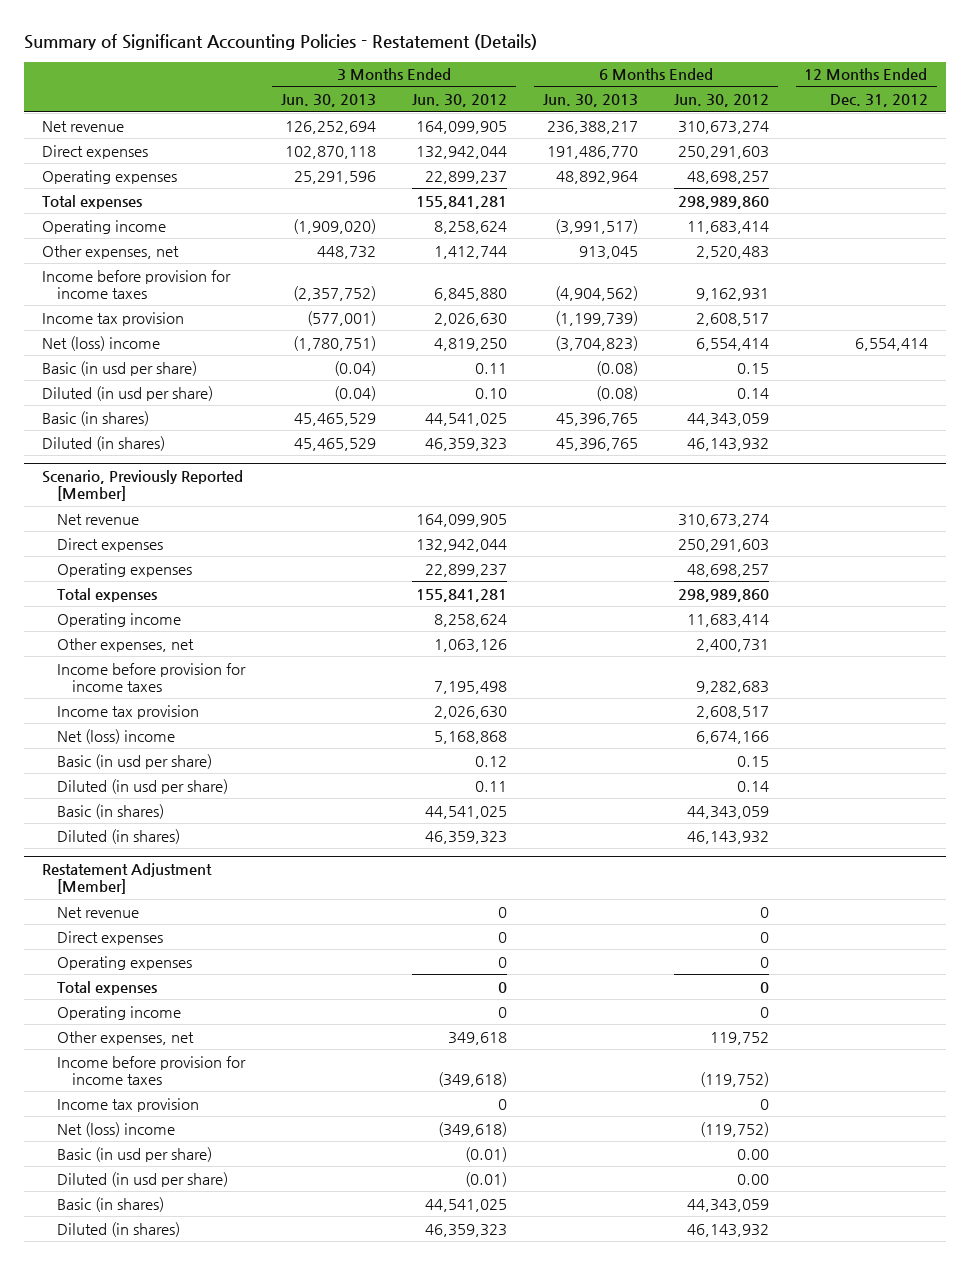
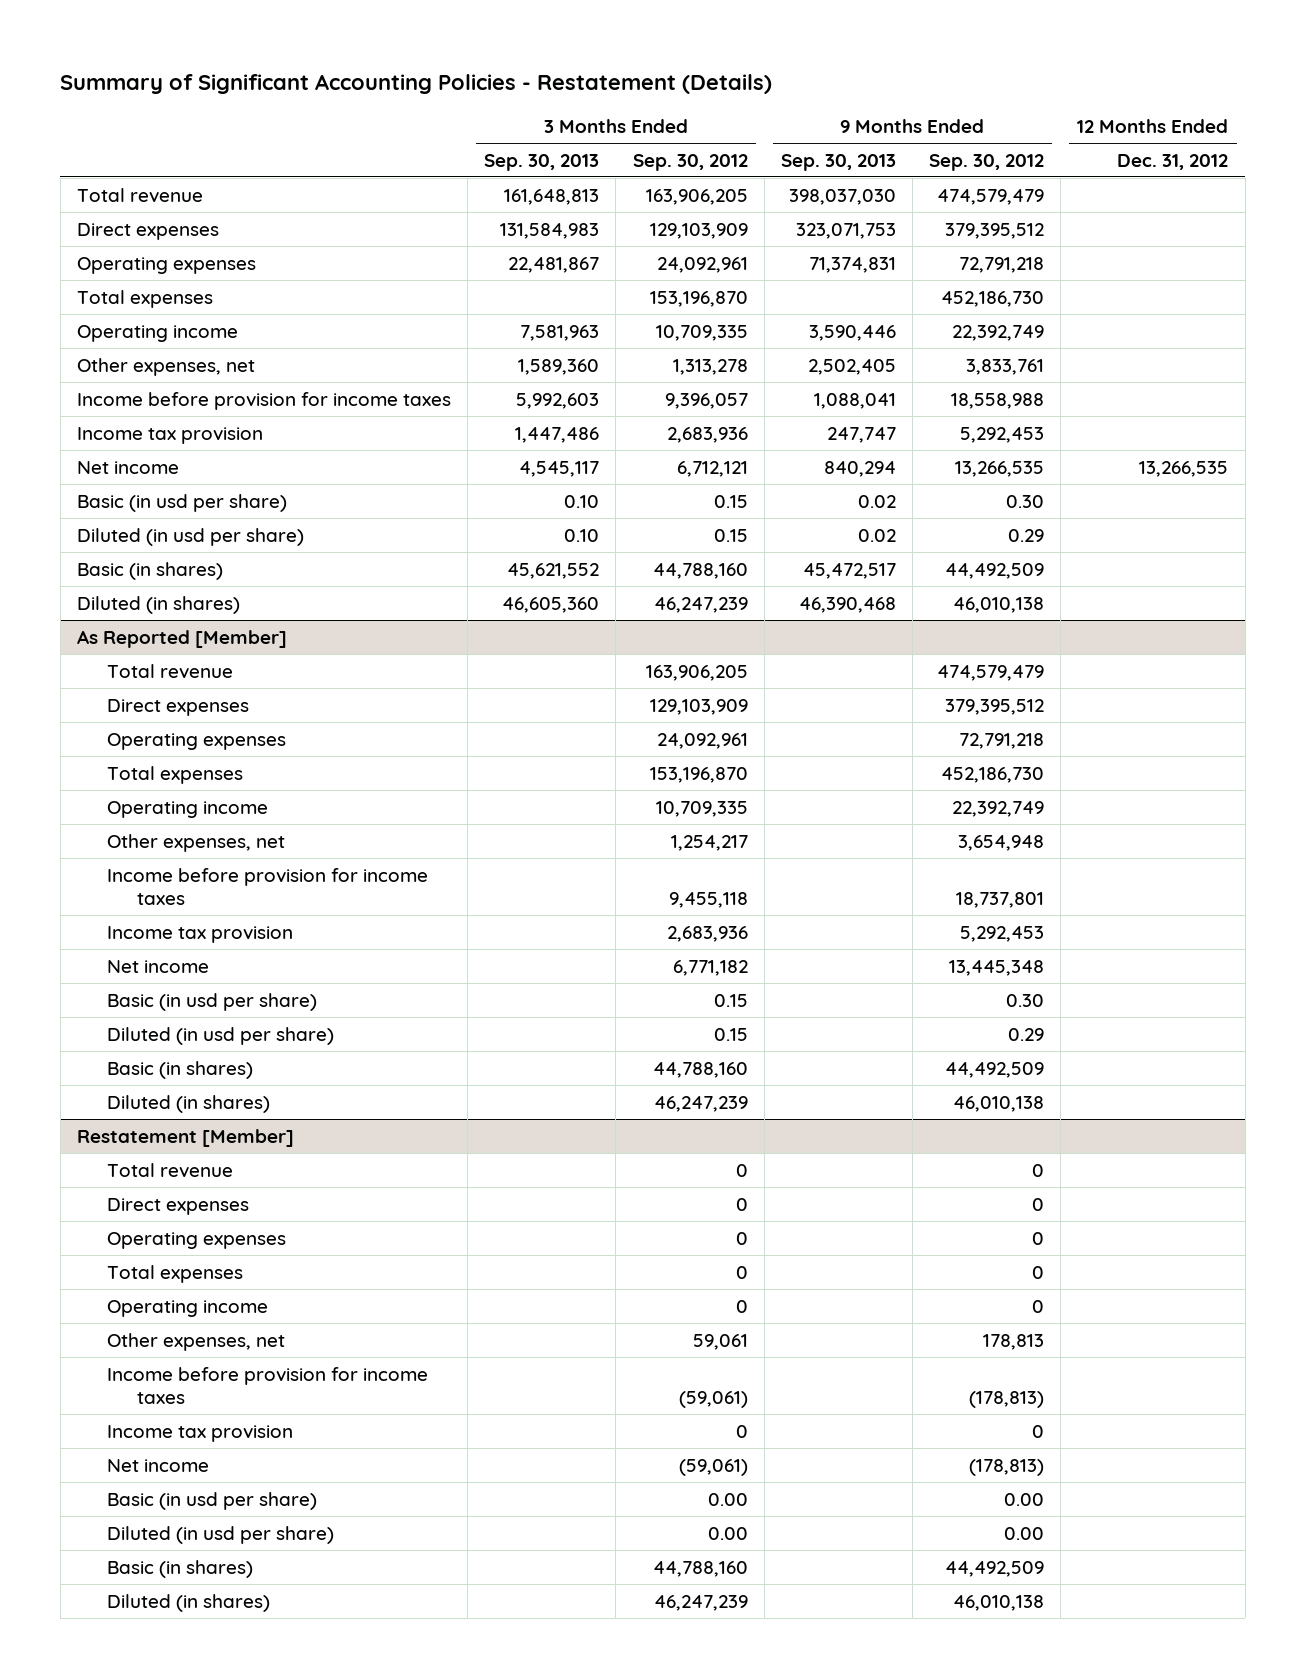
- | 3 Months Ended Jun. 30, 2013 | 3 Months Ended Jun. 30, 2012 | 6 Months Ended Jun. 30, 2013 | 6 Months Ended Jun. 30, 2012 | 12 Months Ended Dec. 31, 2012
+ | 3 Months Ended Sep. 30, 2013 | 3 Months Ended Sep. 30, 2012 | 9 Months Ended Sep. 30, 2013 | 9 Months Ended Sep. 30, 2012 | 12 Months Ended Dec. 31, 2012
- Net revenue | 126,252,694 | 164,099,905 | 236,388,217 | 310,673,274 |
+ Total revenue | 161,648,813 | 163,906,205 | 398,037,030 | 474,579,479 |
- Net (loss) income | (1,780,751) | 4,819,250 | (3,704,823) | 6,554,414 | 6,554,414
+ Net income | 4,545,117 | 6,712,121 | 840,294 | 13,266,535 | 13,266,535
- Scenario, Previously Reported [Member]
- Net revenue | | 164,099,905 | | 310,673,274 |
- Direct expenses | | 132,942,044 | | 250,291,603 |
- Operating expenses | | 22,899,237 | | 48,698,257 |
- Total expenses | | 155,841,281 | | 298,989,860 |
- Operating income | | 8,258,624 | | 11,683,414 |
- Other expenses, net | | 1,063,126 | | 2,400,731 |
- Income before provision for income taxes | | 7,195,498 | | 9,282,683 |
- Income tax provision | | 2,026,630 | | 2,608,517 |
- Net (loss) income | | 5,168,868 | | 6,674,166 |
- Basic (in usd per share) | | 0.12 | | 0.15 |
- Diluted (in usd per share) | | 0.11 | | 0.14 |
- Basic (in shares) | | 44,541,025 | | 44,343,059 |
- Diluted (in shares) | | 46,359,323 | | 46,143,932 |
- Restatement Adjustment [Member]
- Net revenue | | 0 | | 0 |
+ As Reported [Member]
+ Total revenue | | 163,906,205 | | 474,579,479 |
+ Direct expenses | | 129,103,909 | | 379,395,512 |
+ Operating expenses | | 24,092,961 | | 72,791,218 |
+ Total expenses | | 153,196,870 | | 452,186,730 |
+ Operating income | | 10,709,335 | | 22,392,749 |
+ Other expenses, net | | 1,254,217 | | 3,654,948 |
+ Income before provision for income taxes | | 9,455,118 | | 18,737,801 |
+ Income tax provision | | 2,683,936 | | 5,292,453 |
+ Net income | | 6,771,182 | | 13,445,348 |
+ Basic (in usd per share) | | 0.15 | | 0.30 |
+ Diluted (in usd per share) | | 0.15 | | 0.29 |
+ Basic (in shares) | | 44,788,160 | | 44,492,509 |
+ Diluted (in shares) | | 46,247,239 | | 46,010,138 |
+ Restatement [Member]
+ Total revenue | | 0 | | 0 |
- Net (loss) income | | (349,618) | | (119,752) |
+ Net income | | (59,061) | | (178,813) |

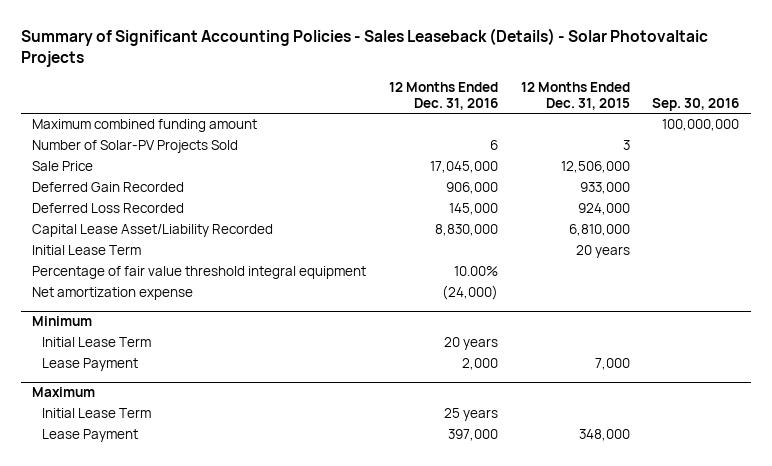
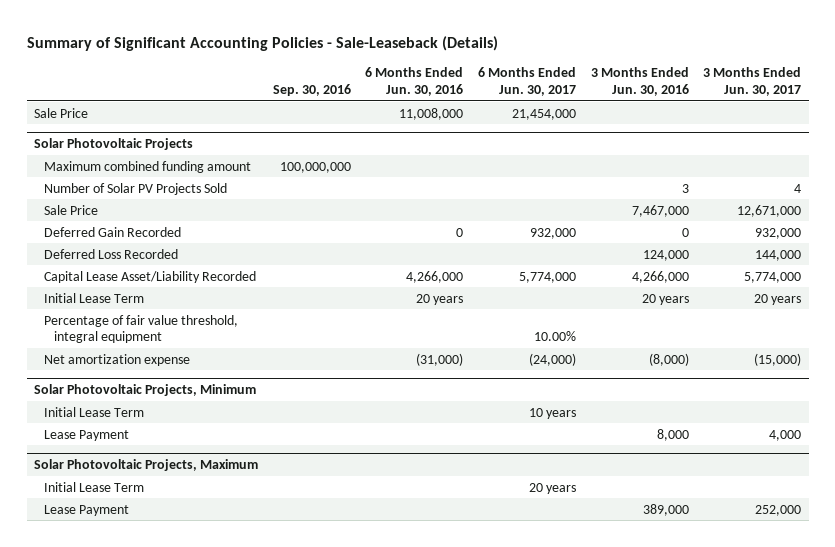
- Summary of Significant Accounting Policies - Sales Leaseback (Details) - Solar Photovaltaic Projects
+ Summary of Significant Accounting Policies - Sale-Leaseback (Details)
- | 12 Months Ended Dec. 31, 2016 | 12 Months Ended Dec. 31, 2015 | Sep. 30, 2016
+ | Sep. 30, 2016 | 6 Months Ended Jun. 30, 2016 | 6 Months Ended Jun. 30, 2017 | 3 Months Ended Jun. 30, 2016 | 3 Months Ended Jun. 30, 2017
- Maximum combined funding amount | | | 100,000,000
- Number of Solar-PV Projects Sold | 6 | 3 |
- Deferred Gain Recorded | 906,000 | 933,000 |
- Deferred Loss Recorded | 145,000 | 924,000 |
- Capital Lease Asset/Liability Recorded | 8,830,000 | 6,810,000 |
- Initial Lease Term | | 20 years |
- Percentage of fair value threshold integral equipment | 10.00% | |
- Net amortization expense | (24,000) | |
- Minimum
+ Solar Photovoltaic Projects
+ Maximum combined funding amount | 100,000,000 | | | |
+ Number of Solar PV Projects Sold | | | | 3 | 4
+ Sale Price | | | | 7,467,000 | 12,671,000
+ Deferred Gain Recorded | | 0 | 932,000 | 0 | 932,000
+ Deferred Loss Recorded | | | | 124,000 | 144,000
+ Capital Lease Asset/Liability Recorded | | 4,266,000 | 5,774,000 | 4,266,000 | 5,774,000
+ Initial Lease Term | | 20 years | | 20 years | 20 years
+ Percentage of fair value threshold, integral equipment | | | 10.00% | |
+ Net amortization expense | | (31,000) | (24,000) | (8,000) | (15,000)
+ Solar Photovoltaic Projects, Minimum
- Maximum
+ Solar Photovoltaic Projects, Maximum

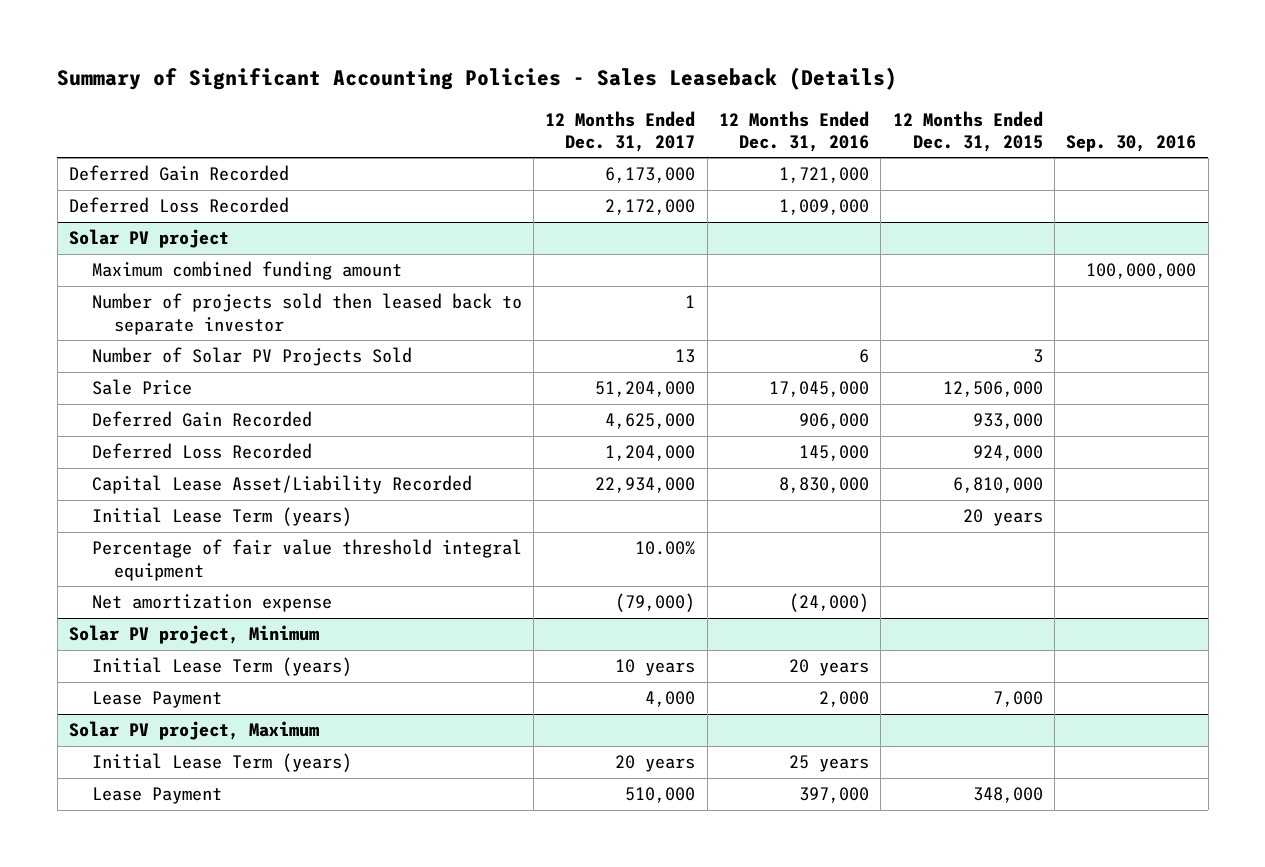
- Summary of Significant Accounting Policies - Sale-Leaseback (Details)
+ Summary of Significant Accounting Policies - Sales Leaseback (Details)
- | Sep. 30, 2016 | 6 Months Ended Jun. 30, 2016 | 6 Months Ended Jun. 30, 2017 | 3 Months Ended Jun. 30, 2016 | 3 Months Ended Jun. 30, 2017
+ | 12 Months Ended Dec. 31, 2017 | 12 Months Ended Dec. 31, 2016 | 12 Months Ended Dec. 31, 2015 | Sep. 30, 2016
- Sale Price | | 11,008,000 | 21,454,000 | |
- Solar Photovoltaic Projects
+ Deferred Gain Recorded | 6,173,000 | 1,721,000 | |
+ Deferred Loss Recorded | 2,172,000 | 1,009,000 | |
+ Solar PV project
+ Number of projects sold then leased back to separate investor | 1 | | |
- Initial Lease Term | | 20 years | | 20 years | 20 years
- Percentage of fair value threshold, integral equipment | | | 10.00% | |
+ Initial Lease Term (years) | | | 20 years |
+ Percentage of fair value threshold integral equipment | 10.00% | | |
- Solar Photovoltaic Projects, Minimum
- Initial Lease Term | | | 10 years | |
+ Solar PV project, Minimum
+ Initial Lease Term (years) | 10 years | 20 years | |
- Solar Photovoltaic Projects, Maximum
- Initial Lease Term | | | 20 years | |
+ Solar PV project, Maximum
+ Initial Lease Term (years) | 20 years | 25 years | |

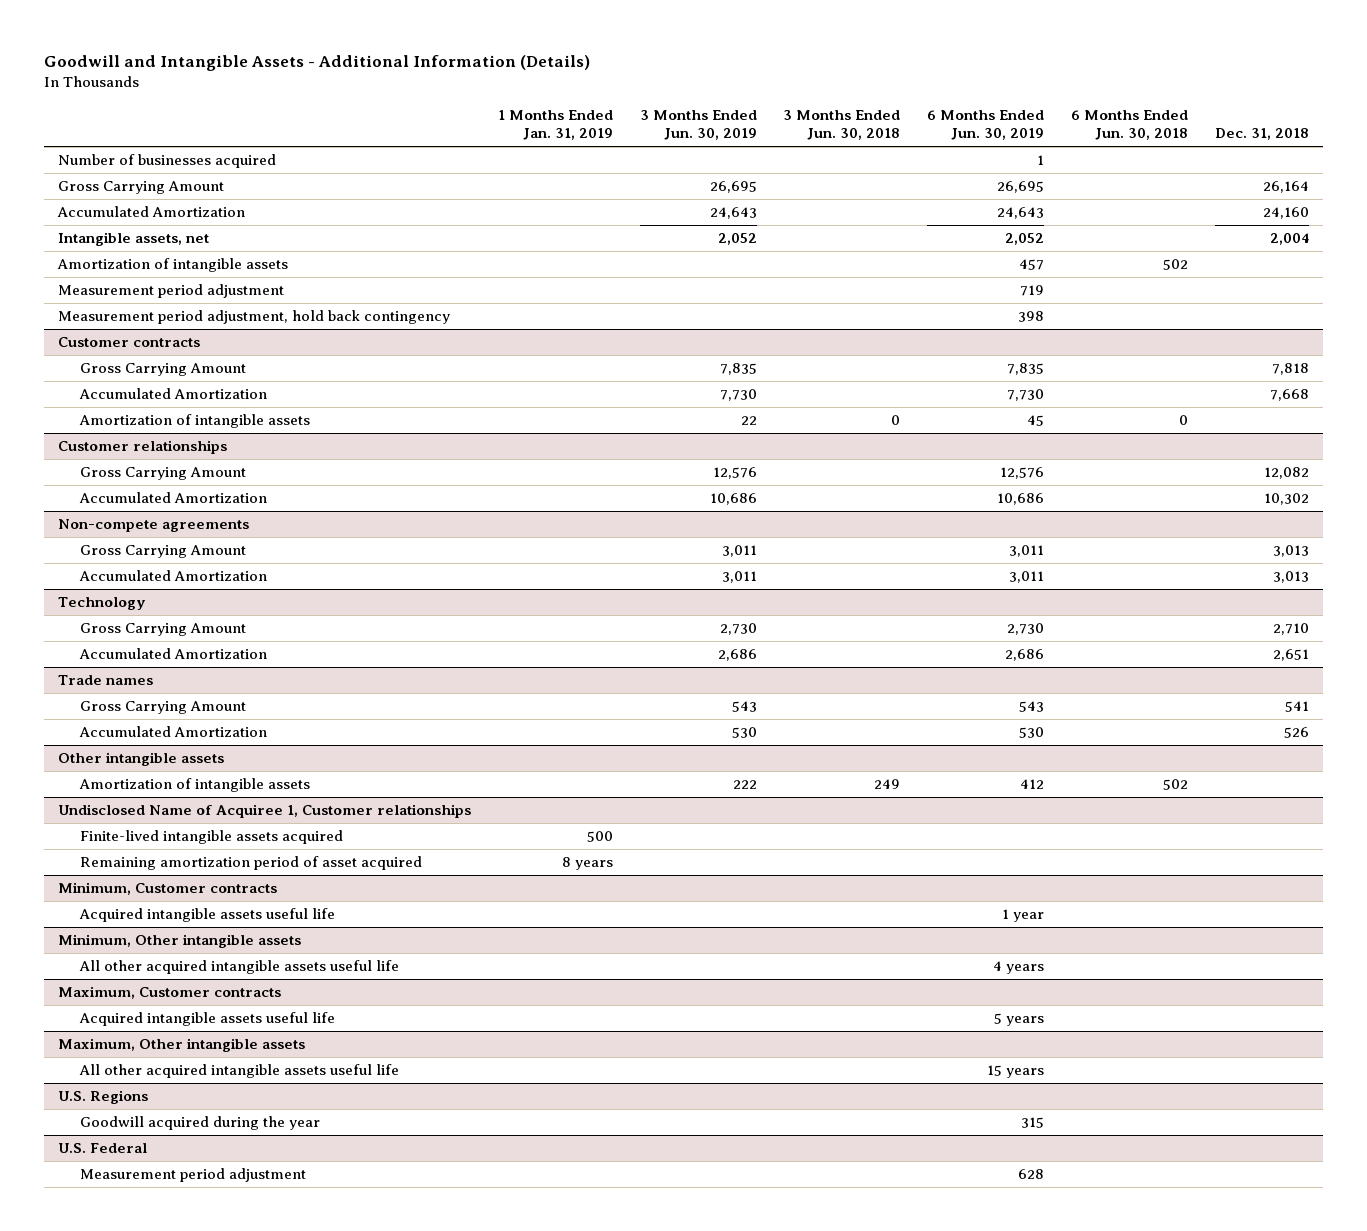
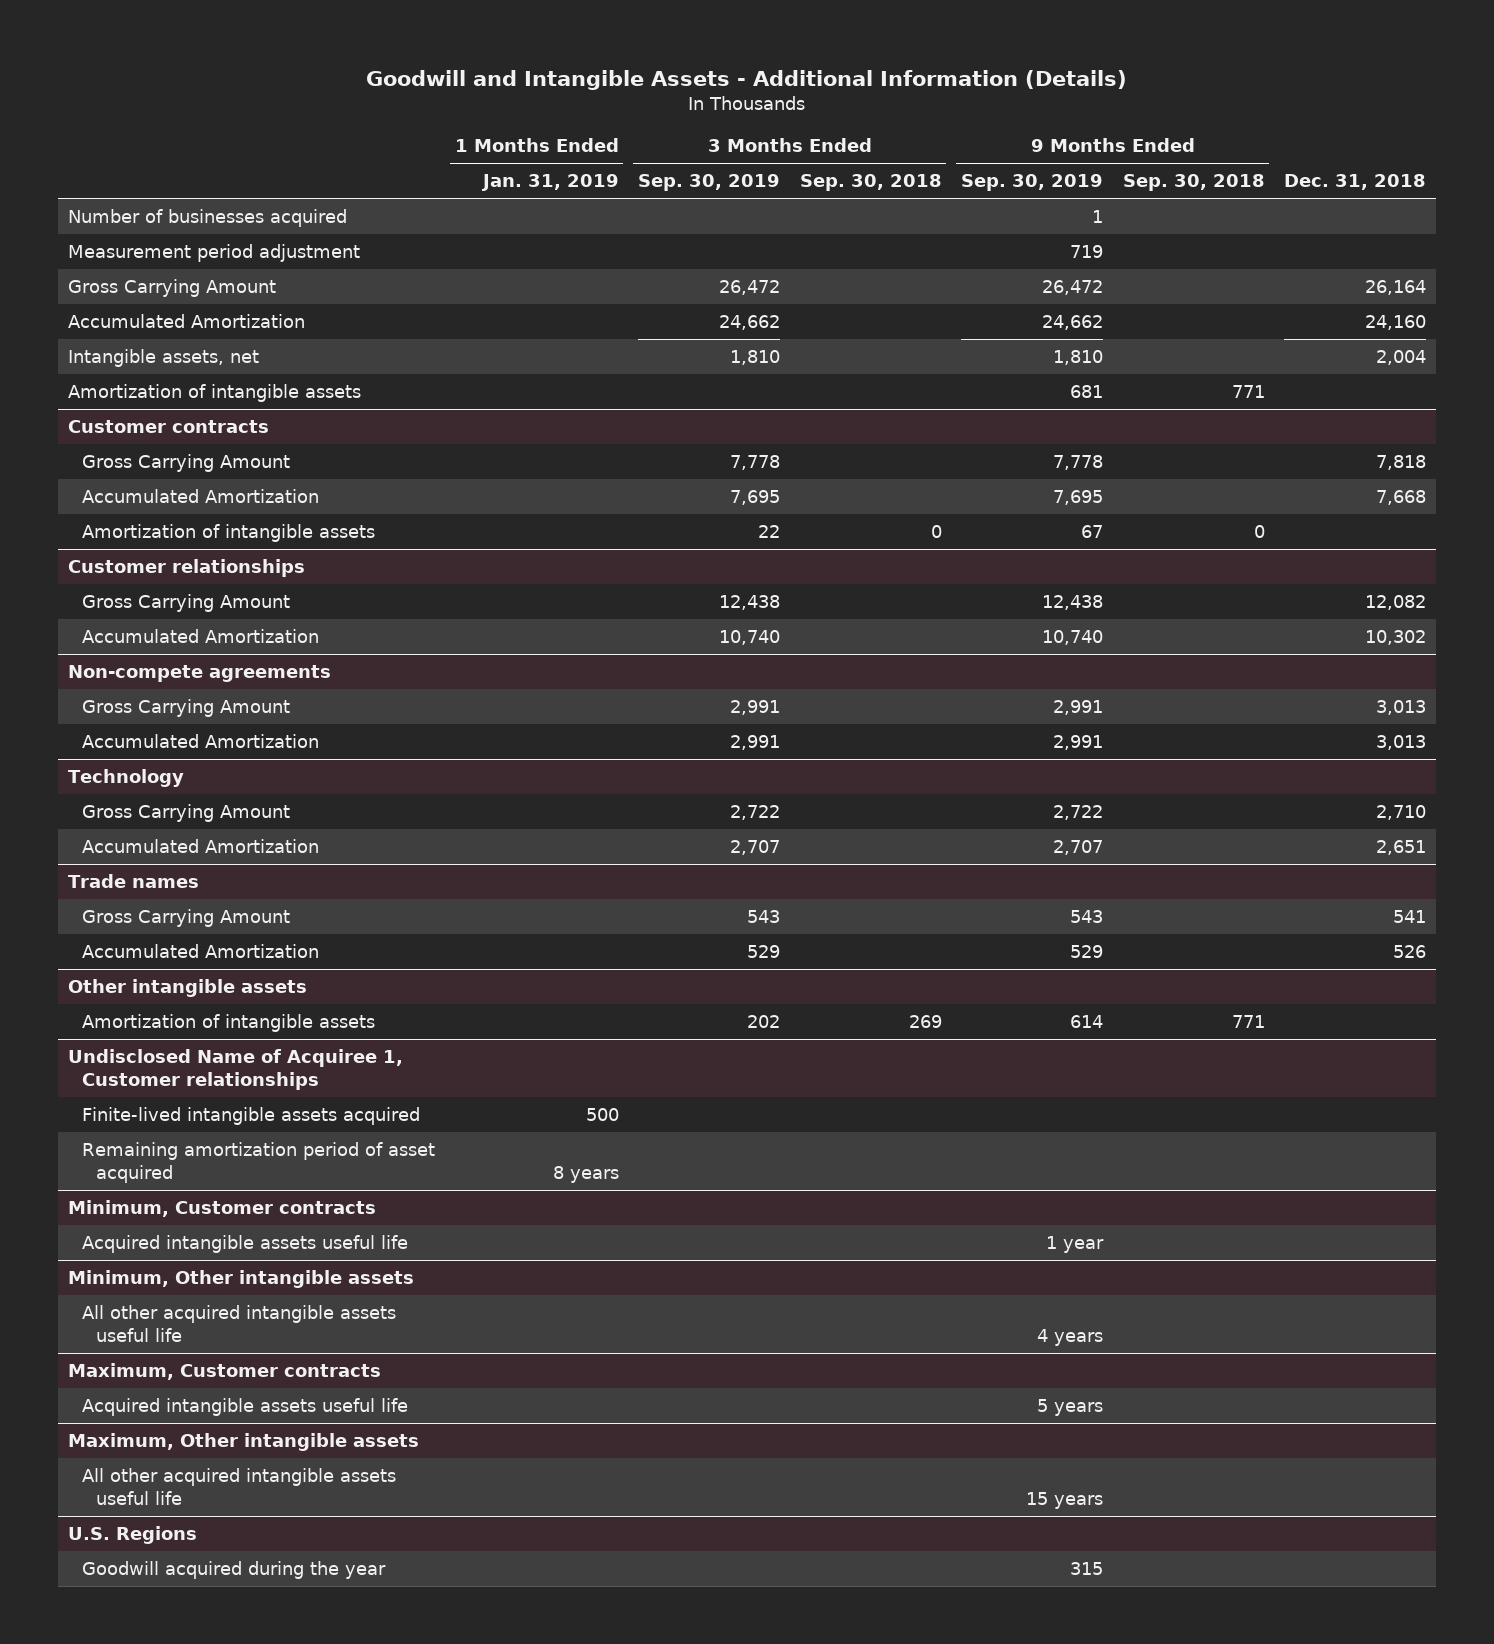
- | 1 Months Ended Jan. 31, 2019 | 3 Months Ended Jun. 30, 2019 | 3 Months Ended Jun. 30, 2018 | 6 Months Ended Jun. 30, 2019 | 6 Months Ended Jun. 30, 2018 | Dec. 31, 2018
+ | 1 Months Ended Jan. 31, 2019 | 3 Months Ended Sep. 30, 2019 | 3 Months Ended Sep. 30, 2018 | 9 Months Ended Sep. 30, 2019 | 9 Months Ended Sep. 30, 2018 | Dec. 31, 2018
moved up: Measurement period adjustment | | | | 719 | |
- Measurement period adjustment, hold back contingency | | | | 398 | |
- U.S. Federal
- Measurement period adjustment | | | | 628 | |

